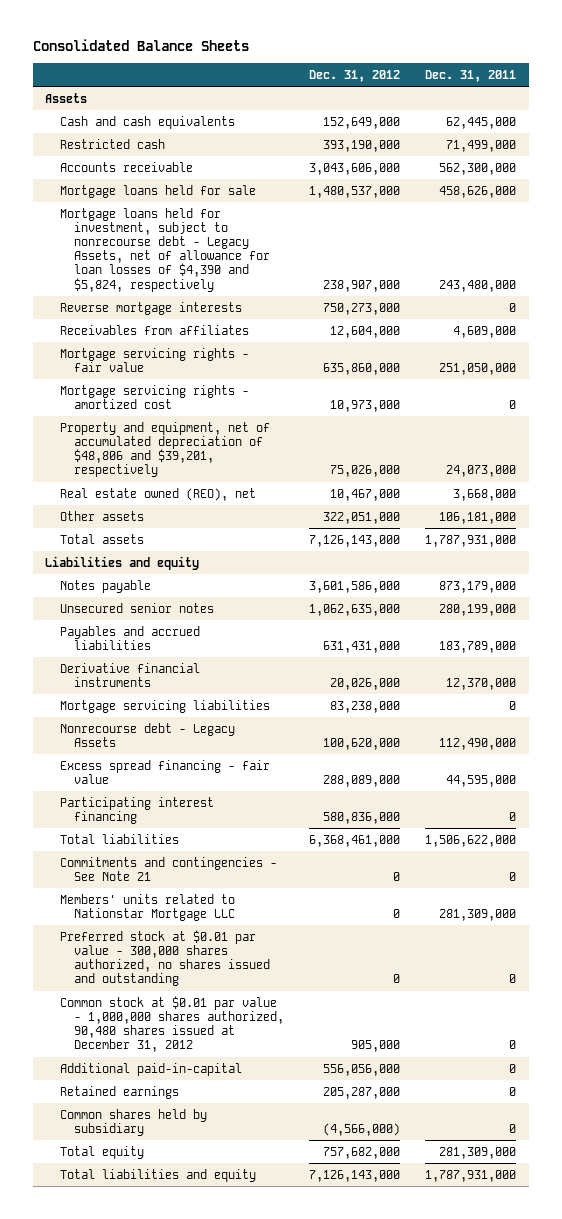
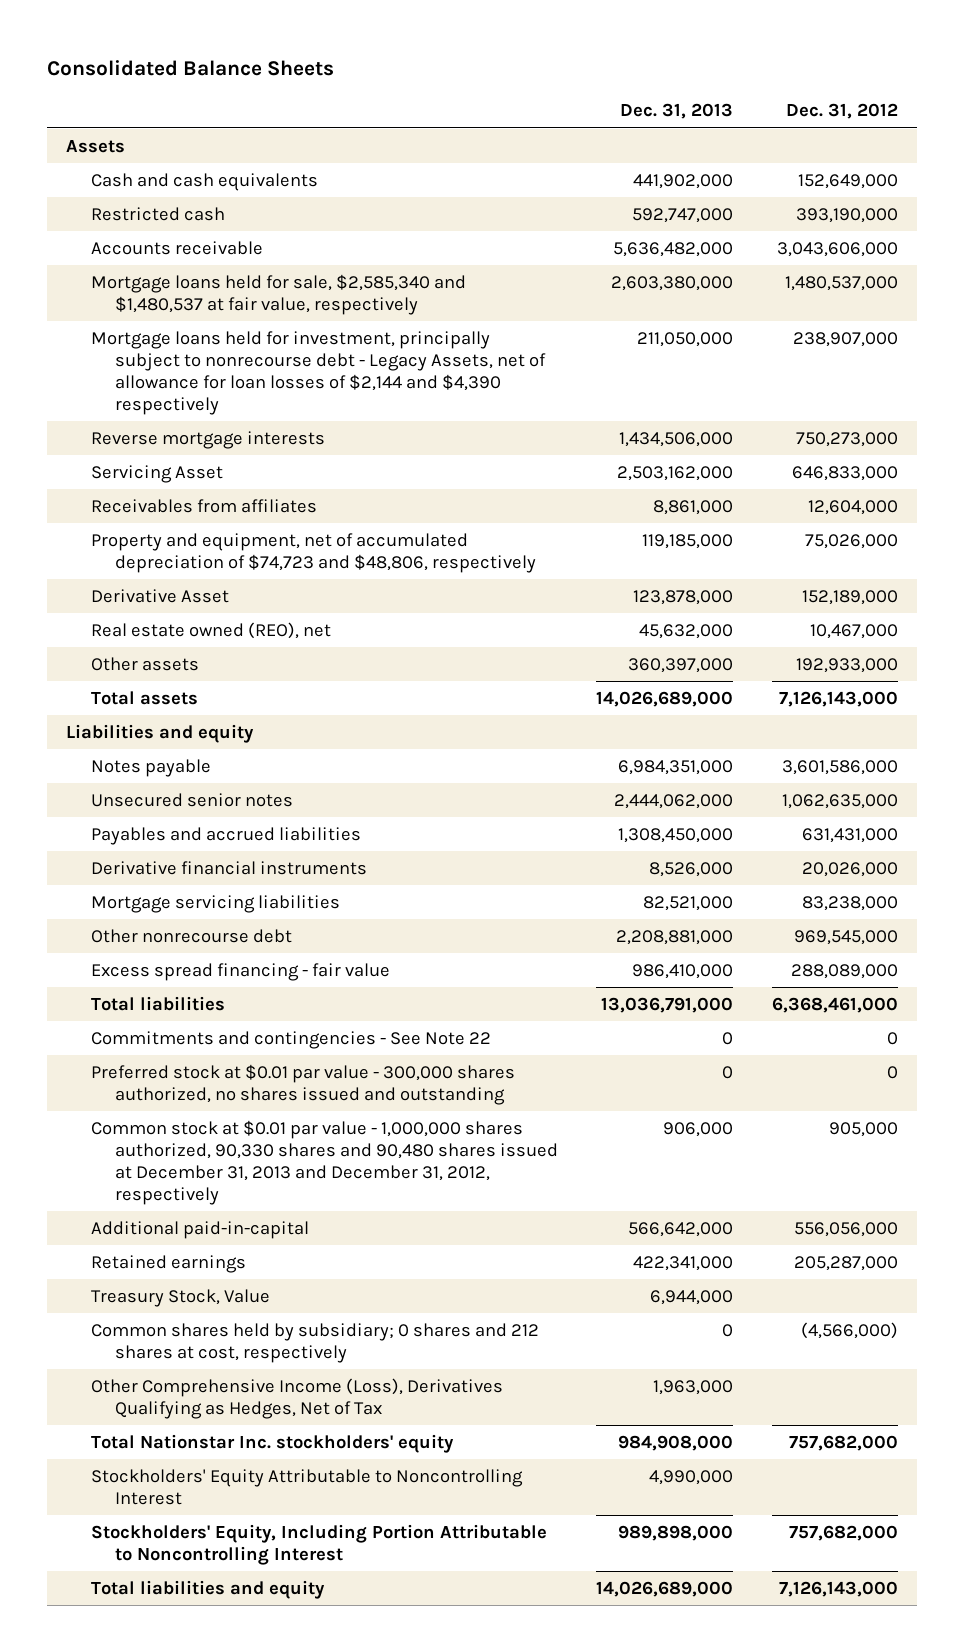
- | Dec. 31, 2012 | Dec. 31, 2011
+ | Dec. 31, 2013 | Dec. 31, 2012
- Mortgage loans held for sale | 1,480,537,000 | 458,626,000
- Mortgage loans held for investment, subject to nonrecourse debt - Legacy Assets, net of allowance for loan losses of $4,390 and $5,824, respectively | 238,907,000 | 243,480,000
+ Mortgage loans held for sale, $2,585,340 and $1,480,537 at fair value, respectively | 2,603,380,000 | 1,480,537,000
+ Mortgage loans held for investment, principally subject to nonrecourse debt - Legacy Assets, net of allowance for loan losses of $2,144 and $4,390 respectively | 211,050,000 | 238,907,000
+ Servicing Asset | 2,503,162,000 | 646,833,000
- Mortgage servicing rights - fair value | 635,860,000 | 251,050,000
- Mortgage servicing rights - amortized cost | 10,973,000 | 0
- Property and equipment, net of accumulated depreciation of $48,806 and $39,201, respectively | 75,026,000 | 24,073,000
+ Property and equipment, net of accumulated depreciation of $74,723 and $48,806, respectively | 119,185,000 | 75,026,000
+ Derivative Asset | 123,878,000 | 152,189,000
- Other assets | 322,051,000 | 106,181,000
+ Other assets | 360,397,000 | 192,933,000
- Nonrecourse debt - Legacy Assets | 100,620,000 | 112,490,000
+ Other nonrecourse debt | 2,208,881,000 | 969,545,000
- Participating interest financing | 580,836,000 | 0
- Commitments and contingencies - See Note 21 | 0 | 0
- Members' units related to Nationstar Mortgage LLC | 0 | 281,309,000
+ Commitments and contingencies - See Note 22 | 0 | 0
- Common stock at $0.01 par value - 1,000,000 shares authorized, 90,480 shares issued at December 31, 2012 | 905,000 | 0
+ Common stock at $0.01 par value - 1,000,000 shares authorized, 90,330 shares and 90,480 shares issued at December 31, 2013 and December 31, 2012, respectively | 906,000 | 905,000
- Common shares held by subsidiary | (4,566,000) | 0
- Total equity | 757,682,000 | 281,309,000
+ Treasury Stock, Value | 6,944,000 |
+ Common shares held by subsidiary; 0 shares and 212 shares at cost, respectively | 0 | (4,566,000)
+ Other Comprehensive Income (Loss), Derivatives Qualifying as Hedges, Net of Tax | 1,963,000 |
+ Total Nationstar Inc. stockholders' equity | 984,908,000 | 757,682,000
+ Stockholders' Equity Attributable to Noncontrolling Interest | 4,990,000 |
+ Stockholders' Equity, Including Portion Attributable to Noncontrolling Interest | 989,898,000 | 757,682,000

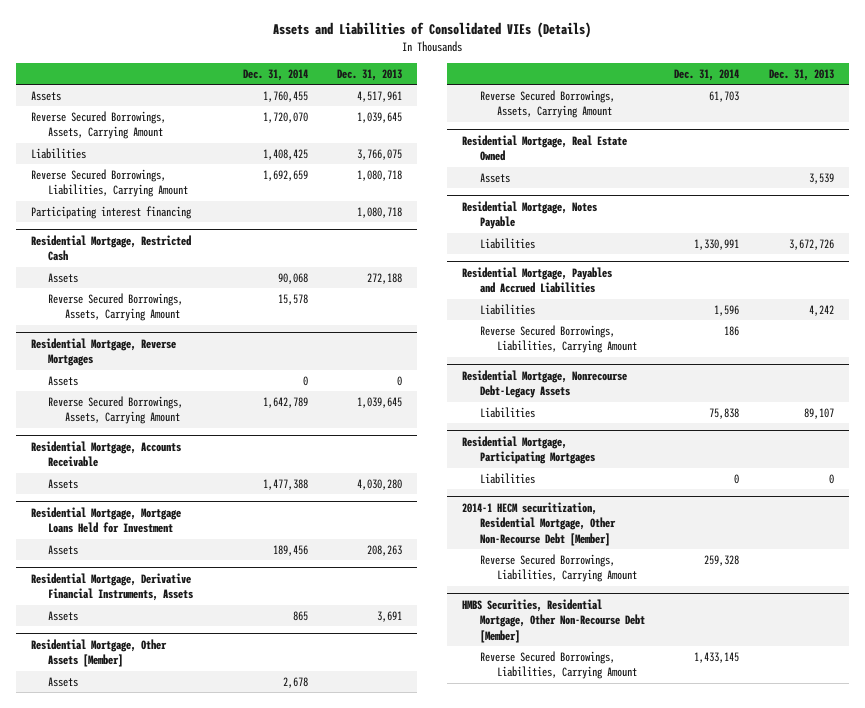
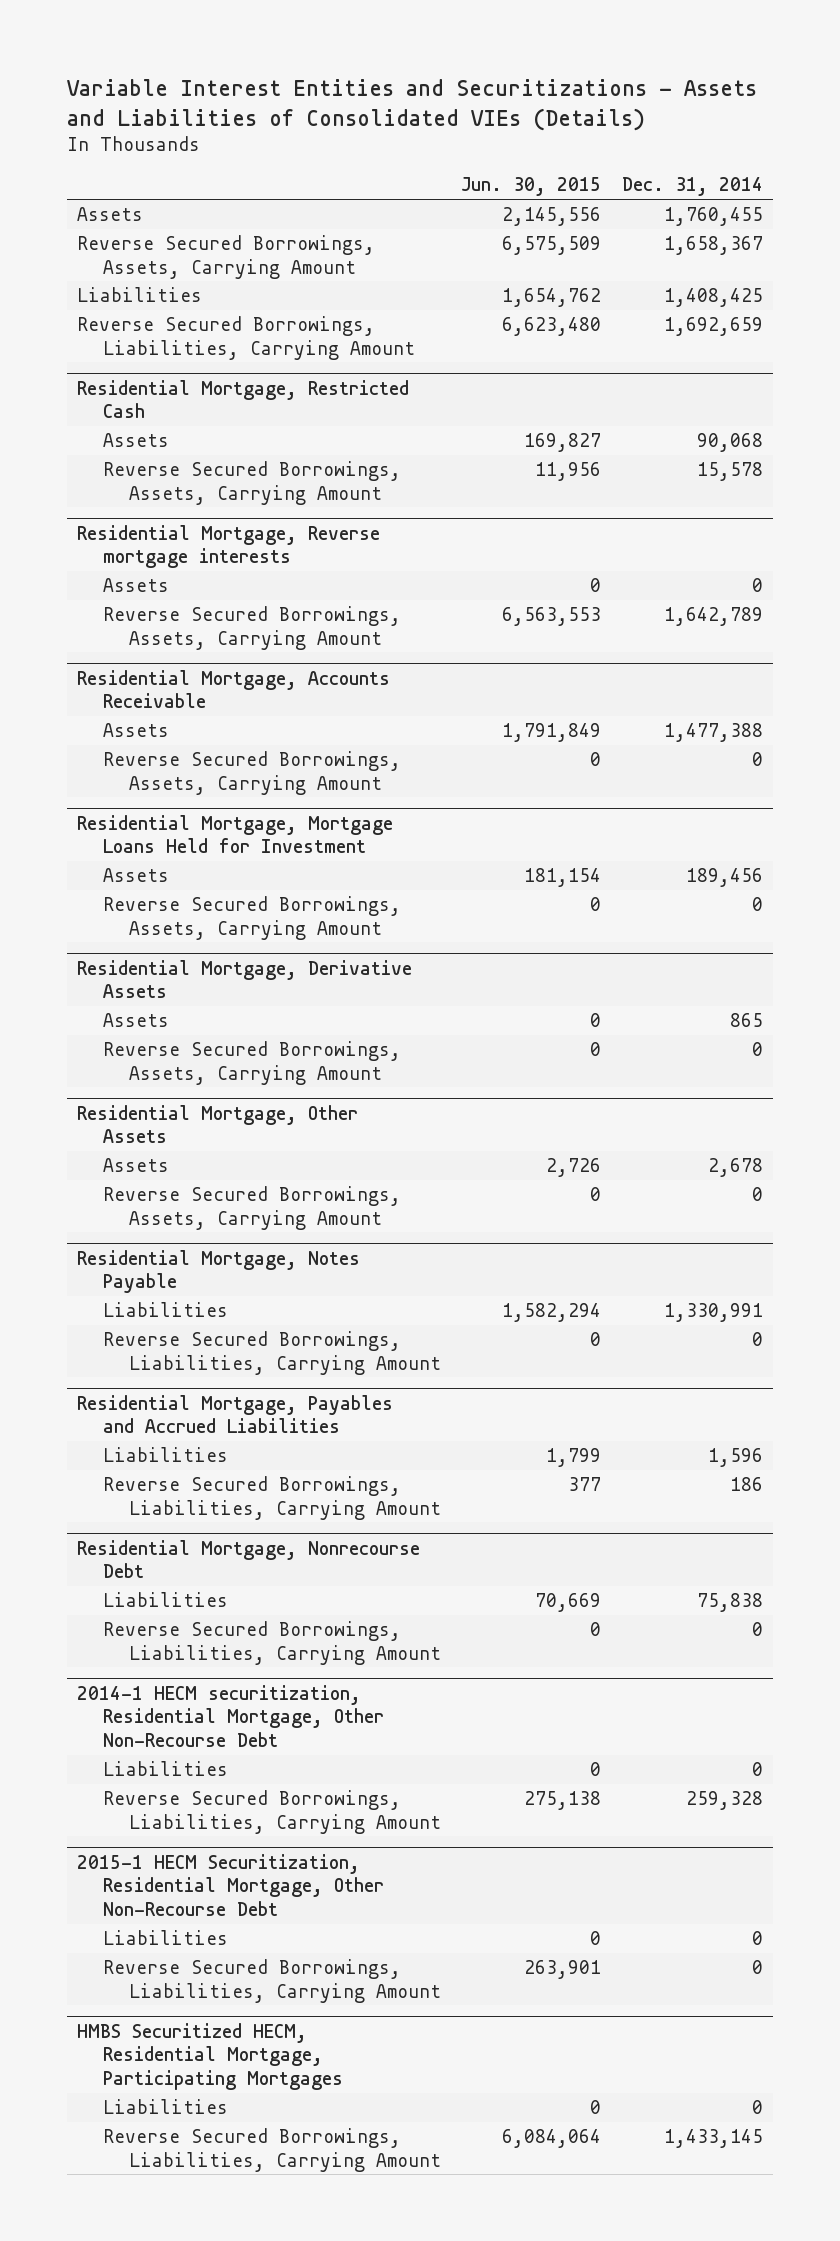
- Assets and Liabilities of Consolidated VIEs (Details)
+ Variable Interest Entities and Securitizations - Assets and Liabilities of Consolidated VIEs (Details)
- | Dec. 31, 2014 | Dec. 31, 2013
+ | Jun. 30, 2015 | Dec. 31, 2014
- Reverse Secured Borrowings, Assets, Carrying Amount | 1,720,070 | 1,039,645
+ Reverse Secured Borrowings, Assets, Carrying Amount | 6,575,509 | 1,658,367
- Participating interest financing | | 1,080,718
- Residential Mortgage, Reverse Mortgages
+ Residential Mortgage, Reverse mortgage interests
@ Residential Mortgage, Accounts Receivable
+ Reverse Secured Borrowings, Assets, Carrying Amount | 0 | 0
- Residential Mortgage, Derivative Financial Instruments, Assets
@ Residential Mortgage, Mortgage Loans Held for Investment
+ Reverse Secured Borrowings, Assets, Carrying Amount | 0 | 0
+ Residential Mortgage, Derivative Assets
- Residential Mortgage, Other Assets [Member]
+ Reverse Secured Borrowings, Assets, Carrying Amount | 0 | 0
+ Residential Mortgage, Other Assets
- Reverse Secured Borrowings, Assets, Carrying Amount | 61,703 |
- Residential Mortgage, Real Estate Owned
- Assets | | 3,539
+ Reverse Secured Borrowings, Assets, Carrying Amount | 0 | 0
@ Residential Mortgage, Notes Payable
+ Reverse Secured Borrowings, Liabilities, Carrying Amount | 0 | 0
- Residential Mortgage, Nonrecourse Debt-Legacy Assets
+ Residential Mortgage, Nonrecourse Debt
- Residential Mortgage, Participating Mortgages
+ Reverse Secured Borrowings, Liabilities, Carrying Amount | 0 | 0
+ 2014-1 HECM securitization, Residential Mortgage, Other Non-Recourse Debt
- 2014-1 HECM securitization, Residential Mortgage, Other Non-Recourse Debt [Member]
- HMBS Securities, Residential Mortgage, Other Non-Recourse Debt [Member]
+ 2015-1 HECM Securitization, Residential Mortgage, Other Non-Recourse Debt
+ Liabilities | 0 | 0
+ Reverse Secured Borrowings, Liabilities, Carrying Amount | 263,901 | 0
+ HMBS Securitized HECM, Residential Mortgage, Participating Mortgages
+ Liabilities | 0 | 0

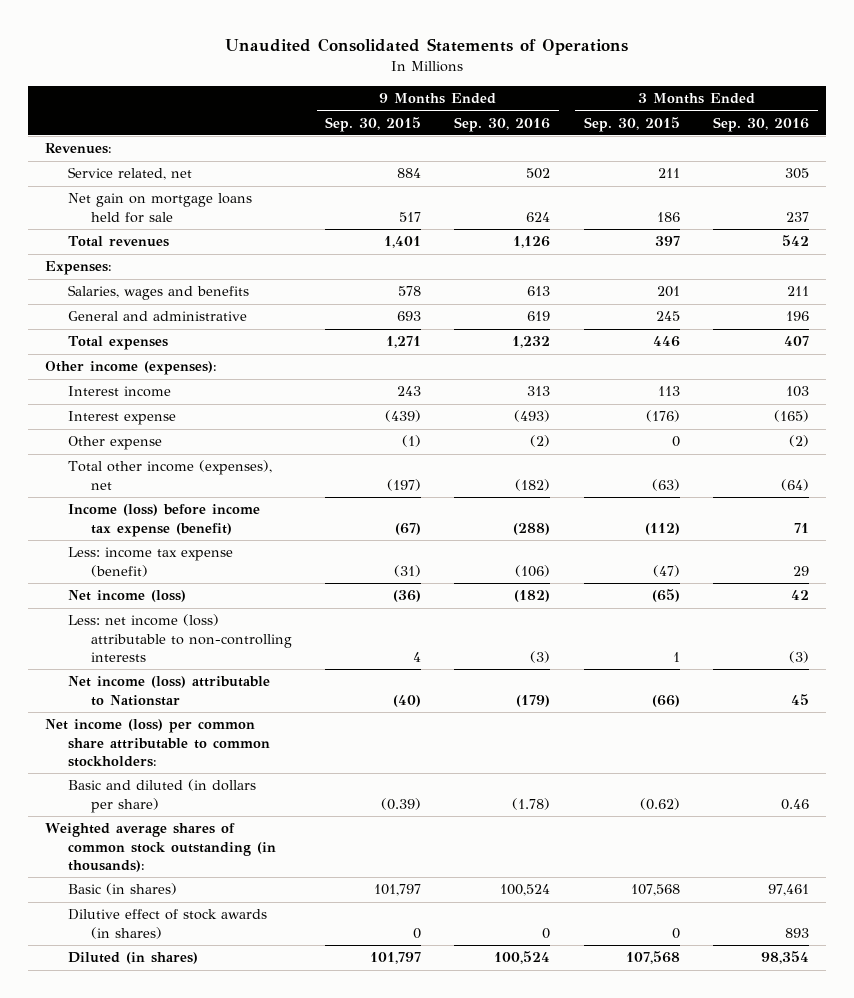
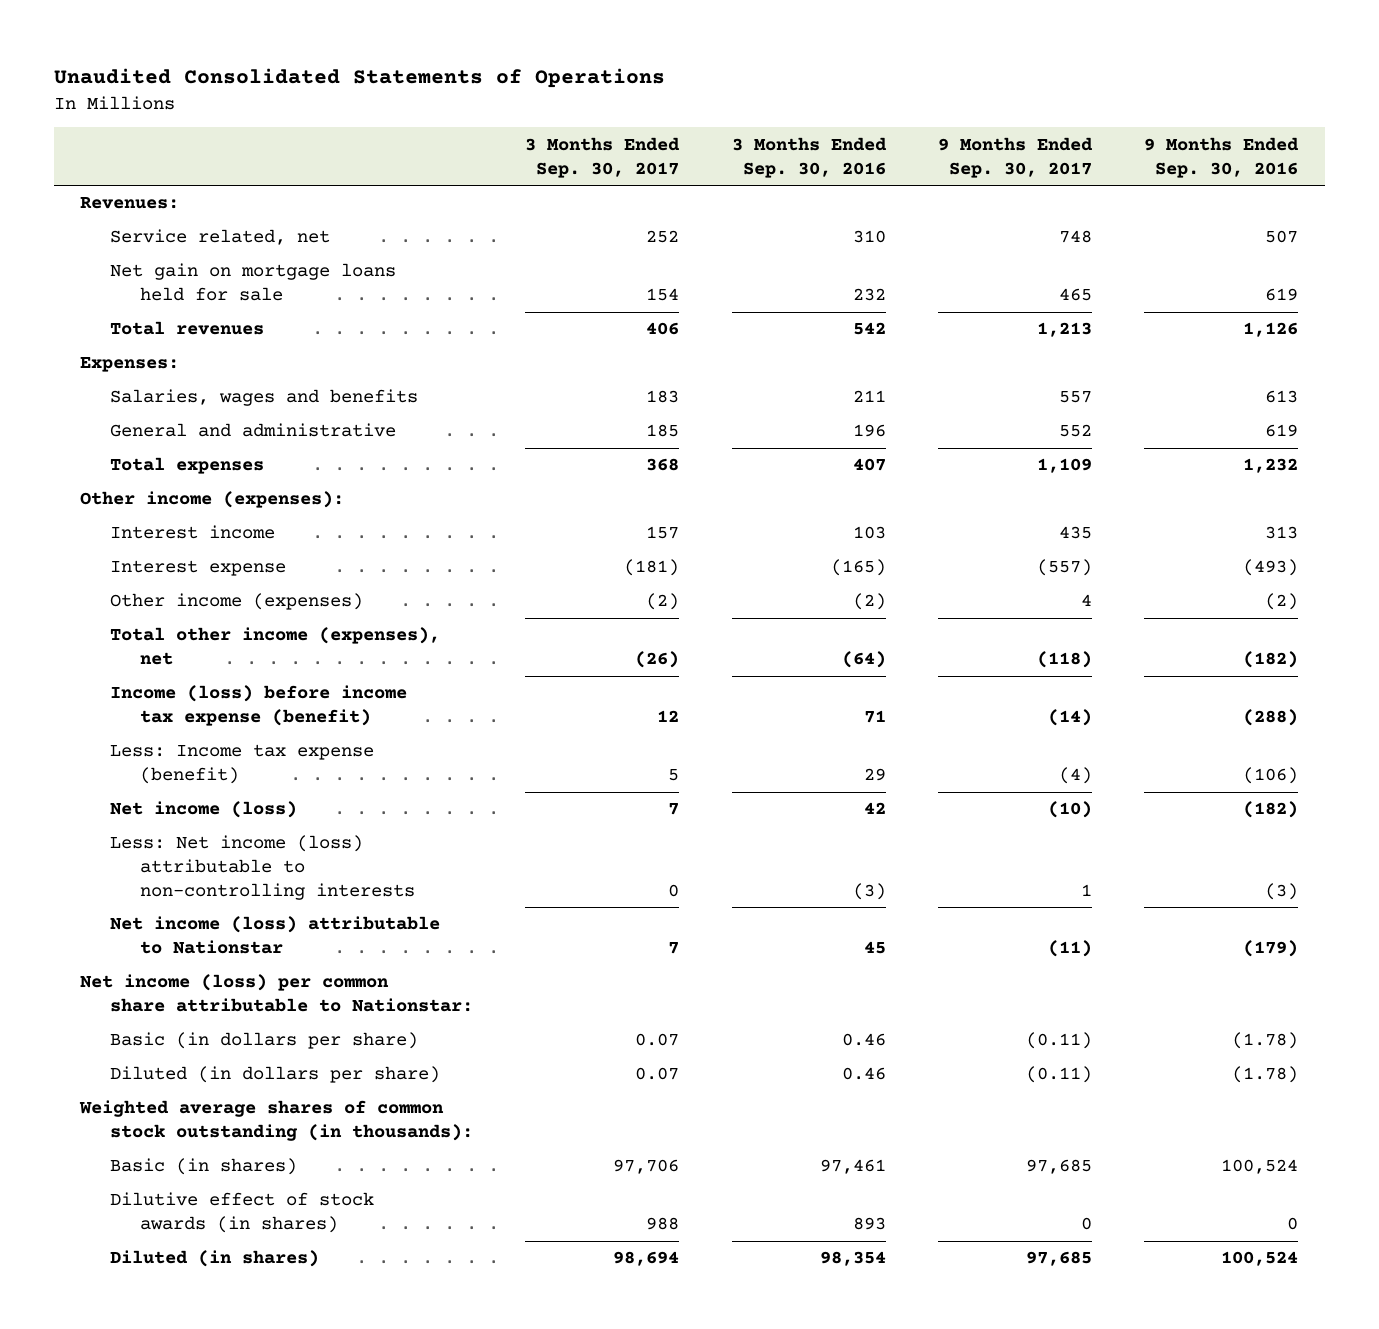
- | 9 Months Ended Sep. 30, 2015 | 9 Months Ended Sep. 30, 2016 | 3 Months Ended Sep. 30, 2015 | 3 Months Ended Sep. 30, 2016
+ | 3 Months Ended Sep. 30, 2017 | 3 Months Ended Sep. 30, 2016 | 9 Months Ended Sep. 30, 2017 | 9 Months Ended Sep. 30, 2016
- Service related, net | 884 | 502 | 211 | 305
- Net gain on mortgage loans held for sale | 517 | 624 | 186 | 237
+ Service related, net | 252 | 310 | 748 | 507
+ Net gain on mortgage loans held for sale | 154 | 232 | 465 | 619
- Other expense | (1) | (2) | 0 | (2)
+ Other income (expenses) | (2) | (2) | 4 | (2)
- Less: income tax expense (benefit) | (31) | (106) | (47) | 29
+ Less: Income tax expense (benefit) | 5 | 29 | (4) | (106)
- Less: net income (loss) attributable to non-controlling interests | 4 | (3) | 1 | (3)
+ Less: Net income (loss) attributable to non-controlling interests | 0 | (3) | 1 | (3)
- Net income (loss) per common share attributable to common stockholders:
- Basic and diluted (in dollars per share) | (0.39) | (1.78) | (0.62) | 0.46
+ Net income (loss) per common share attributable to Nationstar:
+ Basic (in dollars per share) | 0.07 | 0.46 | (0.11) | (1.78)
+ Diluted (in dollars per share) | 0.07 | 0.46 | (0.11) | (1.78)

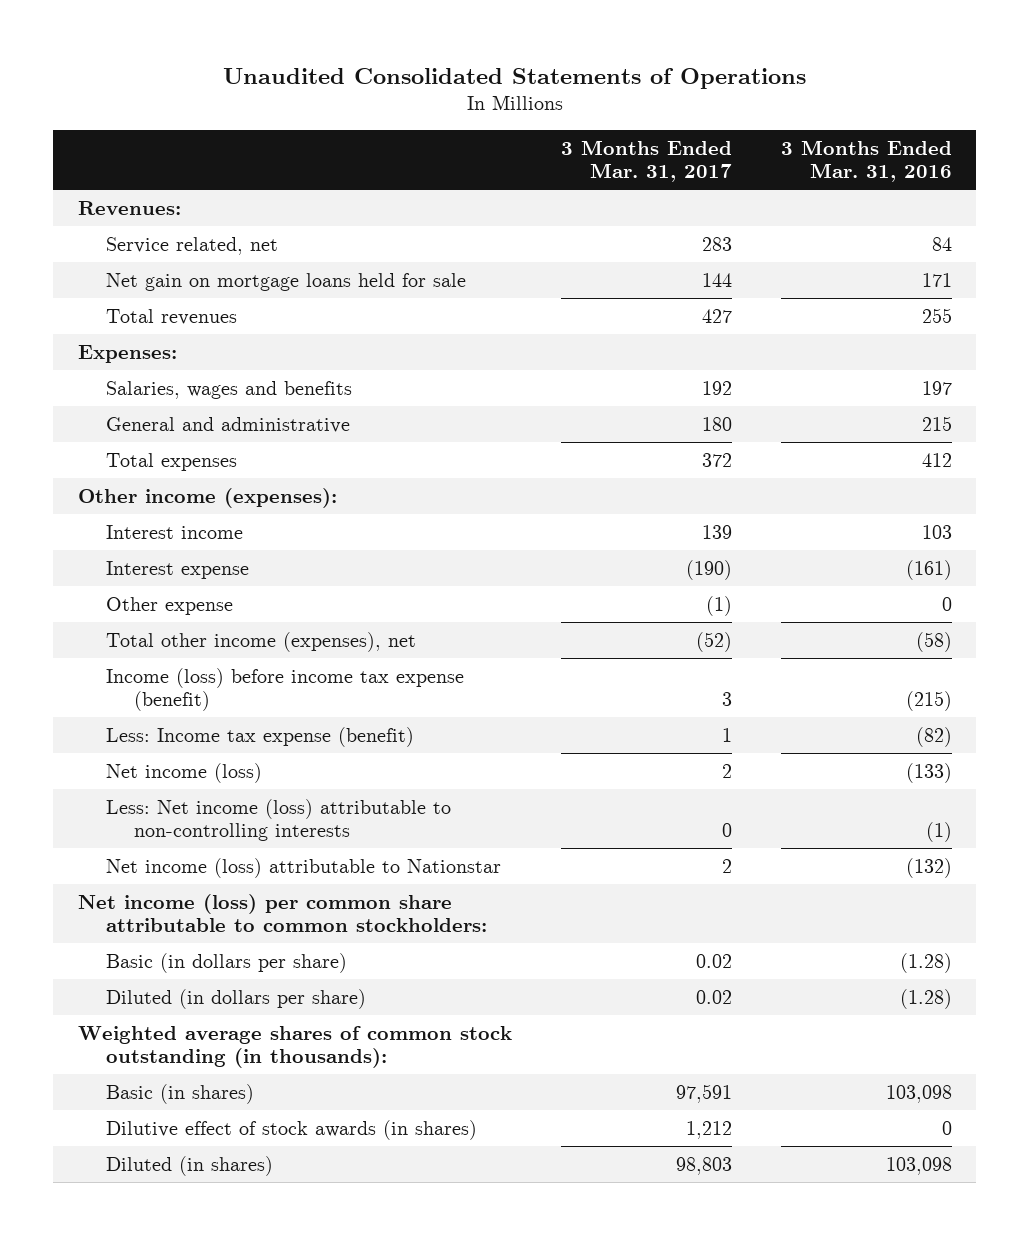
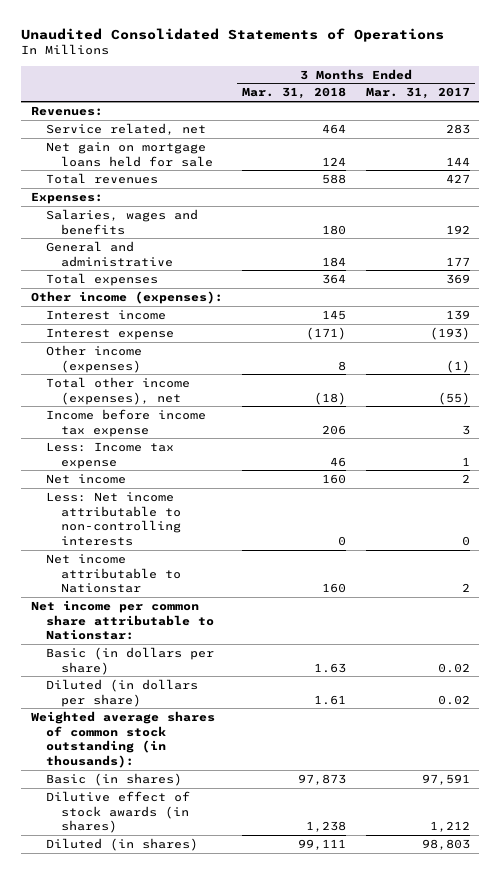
- | 3 Months Ended Mar. 31, 2017 | 3 Months Ended Mar. 31, 2016
+ | 3 Months Ended Mar. 31, 2018 | 3 Months Ended Mar. 31, 2017
- General and administrative | 180 | 215
- Total expenses | 372 | 412
+ General and administrative | 184 | 177
+ Total expenses | 364 | 369
- Interest expense | (190) | (161)
- Other expense | (1) | 0
- Total other income (expenses), net | (52) | (58)
- Income (loss) before income tax expense (benefit) | 3 | (215)
- Less: Income tax expense (benefit) | 1 | (82)
- Net income (loss) | 2 | (133)
- Less: Net income (loss) attributable to non-controlling interests | 0 | (1)
- Net income (loss) attributable to Nationstar | 2 | (132)
- Net income (loss) per common share attributable to common stockholders:
+ Interest expense | (171) | (193)
+ Other income (expenses) | 8 | (1)
+ Total other income (expenses), net | (18) | (55)
+ Income before income tax expense | 206 | 3
+ Less: Income tax expense | 46 | 1
+ Net income | 160 | 2
+ Less: Net income attributable to non-controlling interests | 0 | 0
+ Net income attributable to Nationstar | 160 | 2
+ Net income per common share attributable to Nationstar:

